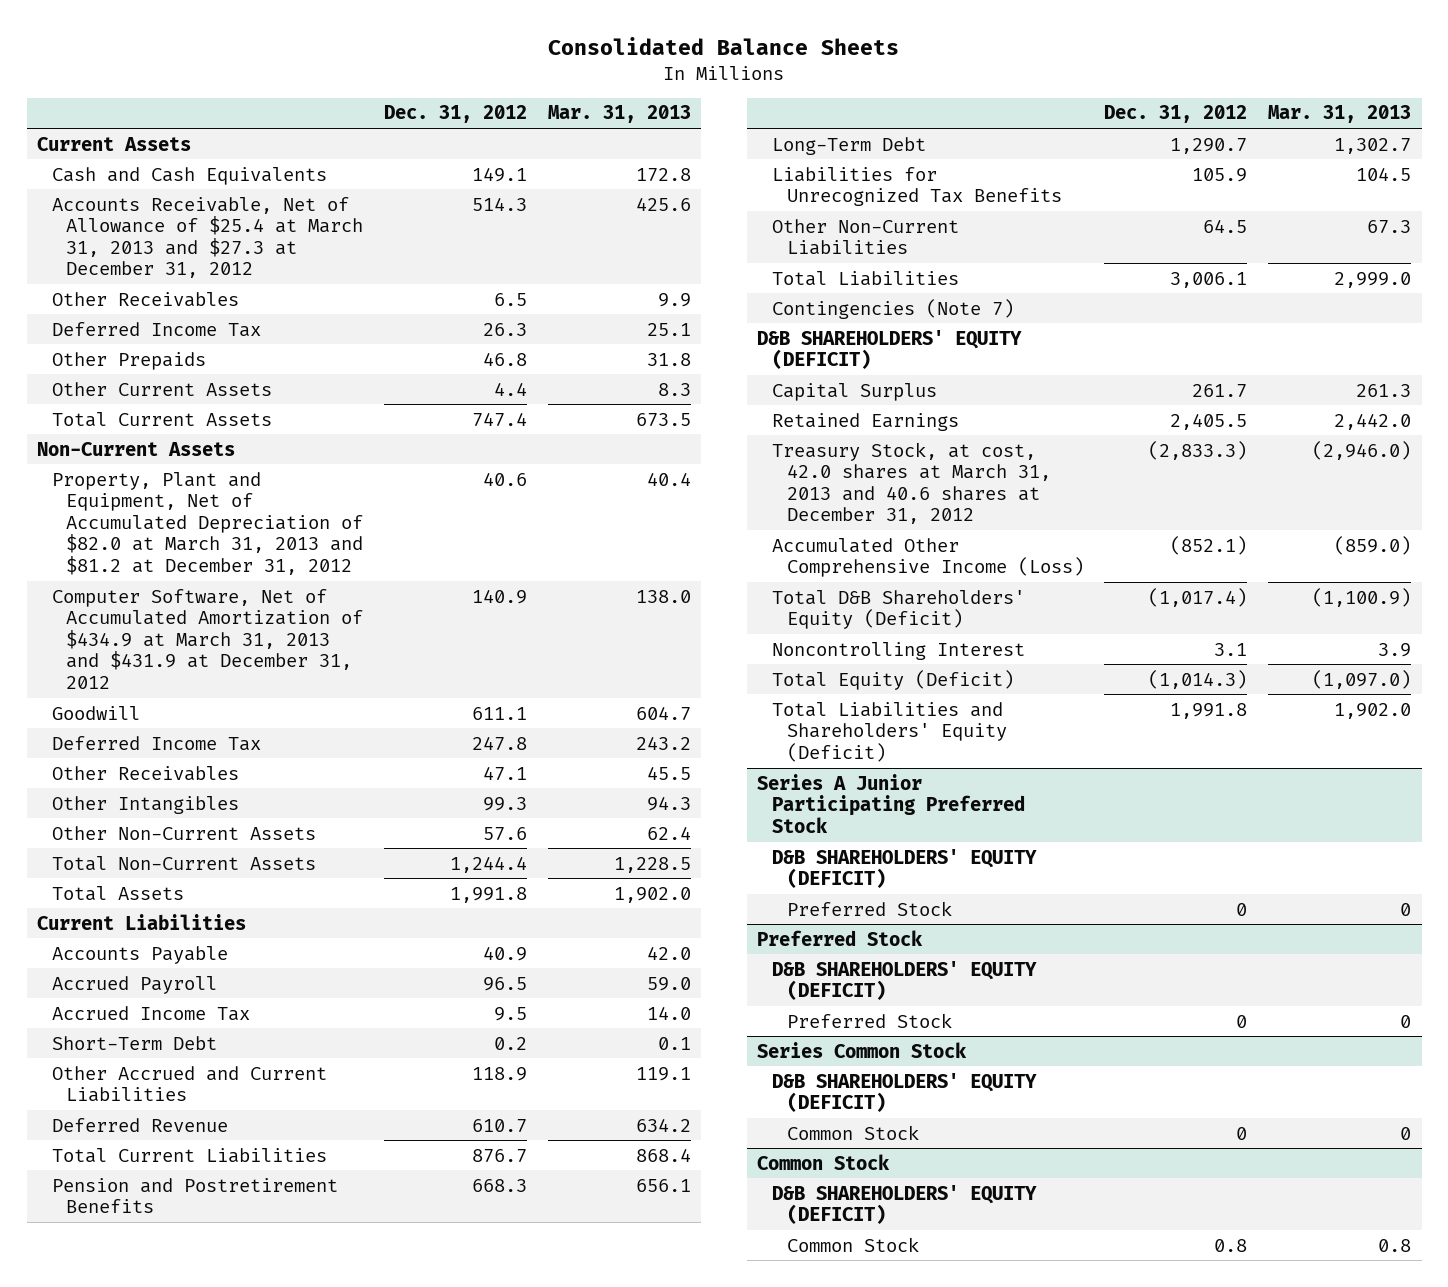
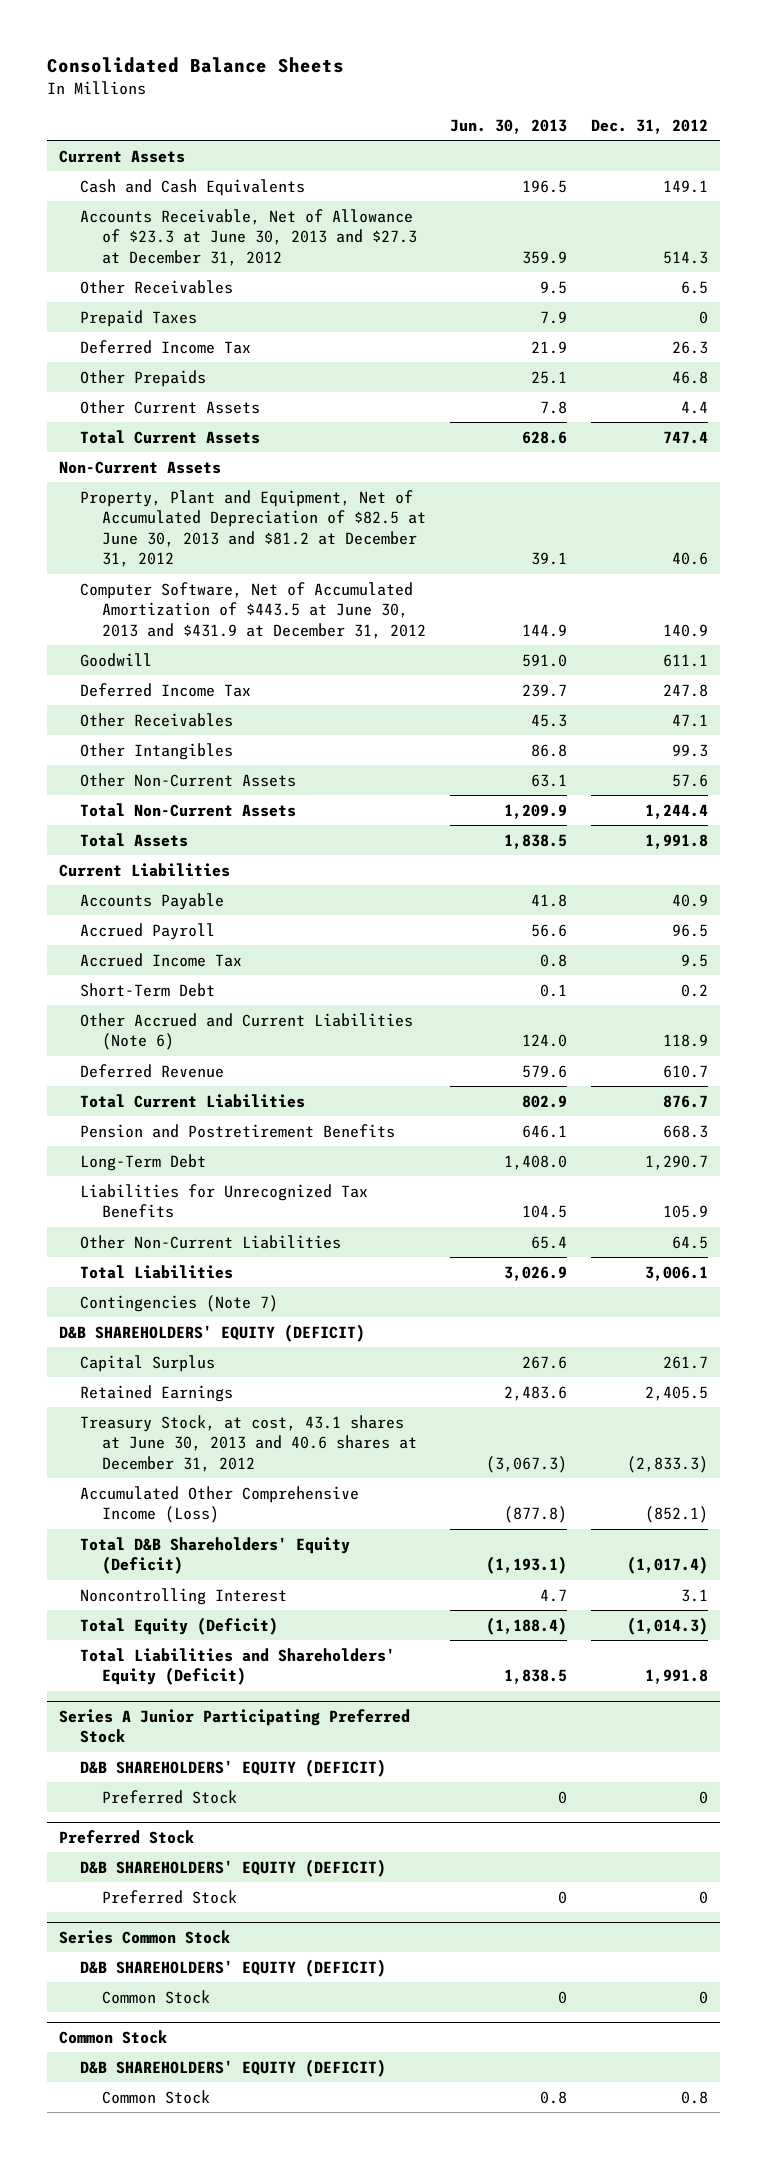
- | Dec. 31, 2012 | Mar. 31, 2013
+ | Jun. 30, 2013 | Dec. 31, 2012
- Accounts Receivable, Net of Allowance of $25.4 at March 31, 2013 and $27.3 at December 31, 2012 | 514.3 | 425.6
+ Accounts Receivable, Net of Allowance of $23.3 at June 30, 2013 and $27.3 at December 31, 2012 | 359.9 | 514.3
+ Prepaid Taxes | 7.9 | 0
- Property, Plant and Equipment, Net of Accumulated Depreciation of $82.0 at March 31, 2013 and $81.2 at December 31, 2012 | 40.6 | 40.4
- Computer Software, Net of Accumulated Amortization of $434.9 at March 31, 2013 and $431.9 at December 31, 2012 | 140.9 | 138.0
+ Property, Plant and Equipment, Net of Accumulated Depreciation of $82.5 at June 30, 2013 and $81.2 at December 31, 2012 | 39.1 | 40.6
+ Computer Software, Net of Accumulated Amortization of $443.5 at June 30, 2013 and $431.9 at December 31, 2012 | 144.9 | 140.9
- Other Accrued and Current Liabilities | 118.9 | 119.1
+ Other Accrued and Current Liabilities (Note 6) | 124.0 | 118.9
- Treasury Stock, at cost, 42.0 shares at March 31, 2013 and 40.6 shares at December 31, 2012 | (2,833.3) | (2,946.0)
+ Treasury Stock, at cost, 43.1 shares at June 30, 2013 and 40.6 shares at December 31, 2012 | (3,067.3) | (2,833.3)

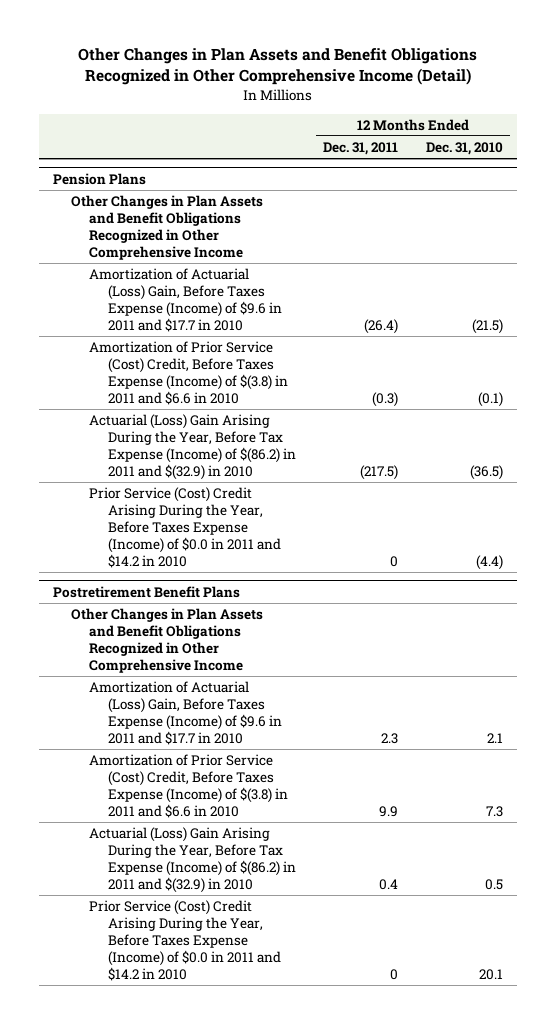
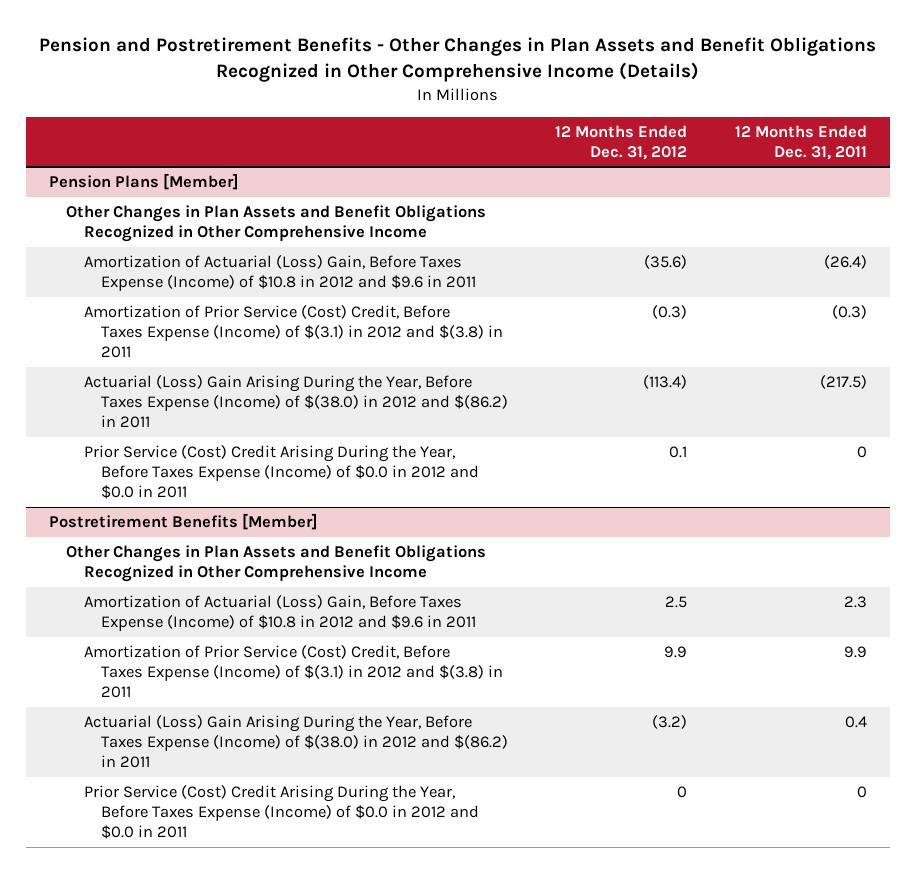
- Other Changes in Plan Assets and Benefit Obligations Recognized in Other Comprehensive Income (Detail)
+ Pension and Postretirement Benefits - Other Changes in Plan Assets and Benefit Obligations Recognized in Other Comprehensive Income (Details)
- | 12 Months Ended Dec. 31, 2011 | 12 Months Ended Dec. 31, 2010
+ | 12 Months Ended Dec. 31, 2012 | 12 Months Ended Dec. 31, 2011
- Pension Plans
+ Pension Plans [Member]
- Amortization of Actuarial (Loss) Gain, Before Taxes Expense (Income) of $9.6 in 2011 and $17.7 in 2010 | (26.4) | (21.5)
- Amortization of Prior Service (Cost) Credit, Before Taxes Expense (Income) of $(3.8) in 2011 and $6.6 in 2010 | (0.3) | (0.1)
- Actuarial (Loss) Gain Arising During the Year, Before Tax Expense (Income) of $(86.2) in 2011 and $(32.9) in 2010 | (217.5) | (36.5)
- Prior Service (Cost) Credit Arising During the Year, Before Taxes Expense (Income) of $0.0 in 2011 and $14.2 in 2010 | 0 | (4.4)
- Postretirement Benefit Plans
+ Amortization of Actuarial (Loss) Gain, Before Taxes Expense (Income) of $10.8 in 2012 and $9.6 in 2011 | (35.6) | (26.4)
+ Amortization of Prior Service (Cost) Credit, Before Taxes Expense (Income) of $(3.1) in 2012 and $(3.8) in 2011 | (0.3) | (0.3)
+ Actuarial (Loss) Gain Arising During the Year, Before Taxes Expense (Income) of $(38.0) in 2012 and $(86.2) in 2011 | (113.4) | (217.5)
+ Prior Service (Cost) Credit Arising During the Year, Before Taxes Expense (Income) of $0.0 in 2012 and $0.0 in 2011 | 0.1 | 0
+ Postretirement Benefits [Member]
- Amortization of Actuarial (Loss) Gain, Before Taxes Expense (Income) of $9.6 in 2011 and $17.7 in 2010 | 2.3 | 2.1
- Amortization of Prior Service (Cost) Credit, Before Taxes Expense (Income) of $(3.8) in 2011 and $6.6 in 2010 | 9.9 | 7.3
- Actuarial (Loss) Gain Arising During the Year, Before Tax Expense (Income) of $(86.2) in 2011 and $(32.9) in 2010 | 0.4 | 0.5
- Prior Service (Cost) Credit Arising During the Year, Before Taxes Expense (Income) of $0.0 in 2011 and $14.2 in 2010 | 0 | 20.1
+ Amortization of Actuarial (Loss) Gain, Before Taxes Expense (Income) of $10.8 in 2012 and $9.6 in 2011 | 2.5 | 2.3
+ Amortization of Prior Service (Cost) Credit, Before Taxes Expense (Income) of $(3.1) in 2012 and $(3.8) in 2011 | 9.9 | 9.9
+ Actuarial (Loss) Gain Arising During the Year, Before Taxes Expense (Income) of $(38.0) in 2012 and $(86.2) in 2011 | (3.2) | 0.4
+ Prior Service (Cost) Credit Arising During the Year, Before Taxes Expense (Income) of $0.0 in 2012 and $0.0 in 2011 | 0 | 0

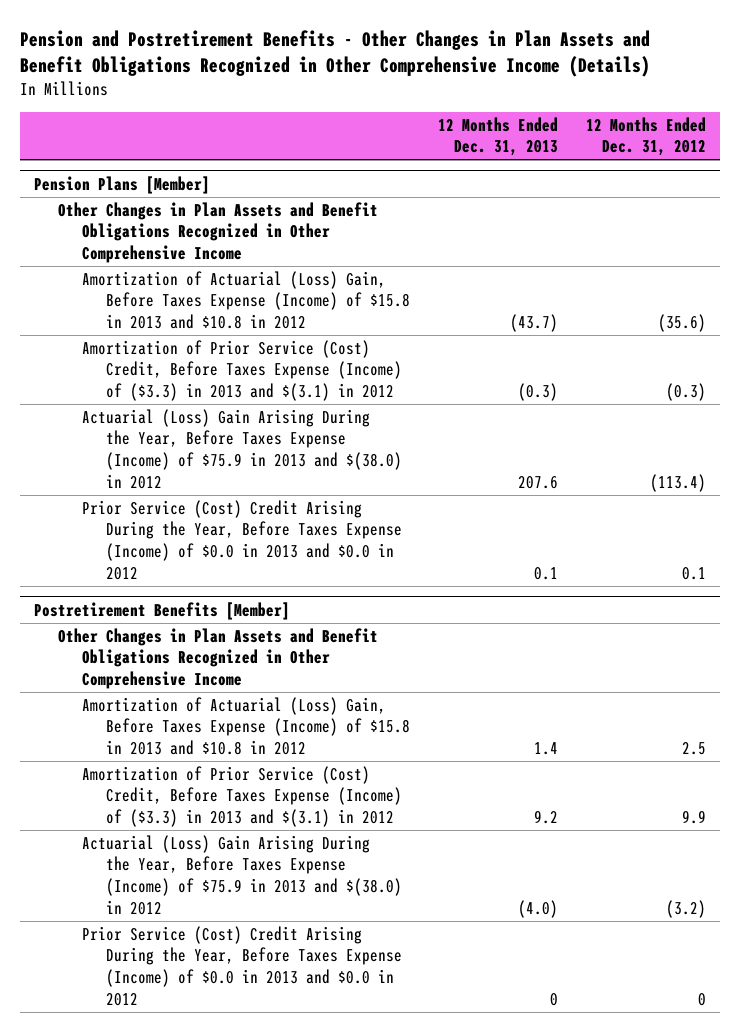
- | 12 Months Ended Dec. 31, 2012 | 12 Months Ended Dec. 31, 2011
+ | 12 Months Ended Dec. 31, 2013 | 12 Months Ended Dec. 31, 2012
@ Pension Plans [Member]
- Amortization of Actuarial (Loss) Gain, Before Taxes Expense (Income) of $10.8 in 2012 and $9.6 in 2011 | (35.6) | (26.4)
- Amortization of Prior Service (Cost) Credit, Before Taxes Expense (Income) of $(3.1) in 2012 and $(3.8) in 2011 | (0.3) | (0.3)
- Actuarial (Loss) Gain Arising During the Year, Before Taxes Expense (Income) of $(38.0) in 2012 and $(86.2) in 2011 | (113.4) | (217.5)
- Prior Service (Cost) Credit Arising During the Year, Before Taxes Expense (Income) of $0.0 in 2012 and $0.0 in 2011 | 0.1 | 0
+ Amortization of Actuarial (Loss) Gain, Before Taxes Expense (Income) of $15.8 in 2013 and $10.8 in 2012 | (43.7) | (35.6)
+ Amortization of Prior Service (Cost) Credit, Before Taxes Expense (Income) of ($3.3) in 2013 and $(3.1) in 2012 | (0.3) | (0.3)
+ Actuarial (Loss) Gain Arising During the Year, Before Taxes Expense (Income) of $75.9 in 2013 and $(38.0) in 2012 | 207.6 | (113.4)
+ Prior Service (Cost) Credit Arising During the Year, Before Taxes Expense (Income) of $0.0 in 2013 and $0.0 in 2012 | 0.1 | 0.1
@ Postretirement Benefits [Member]
- Amortization of Actuarial (Loss) Gain, Before Taxes Expense (Income) of $10.8 in 2012 and $9.6 in 2011 | 2.5 | 2.3
- Amortization of Prior Service (Cost) Credit, Before Taxes Expense (Income) of $(3.1) in 2012 and $(3.8) in 2011 | 9.9 | 9.9
- Actuarial (Loss) Gain Arising During the Year, Before Taxes Expense (Income) of $(38.0) in 2012 and $(86.2) in 2011 | (3.2) | 0.4
- Prior Service (Cost) Credit Arising During the Year, Before Taxes Expense (Income) of $0.0 in 2012 and $0.0 in 2011 | 0 | 0
+ Amortization of Actuarial (Loss) Gain, Before Taxes Expense (Income) of $15.8 in 2013 and $10.8 in 2012 | 1.4 | 2.5
+ Amortization of Prior Service (Cost) Credit, Before Taxes Expense (Income) of ($3.3) in 2013 and $(3.1) in 2012 | 9.2 | 9.9
+ Actuarial (Loss) Gain Arising During the Year, Before Taxes Expense (Income) of $75.9 in 2013 and $(38.0) in 2012 | (4.0) | (3.2)
+ Prior Service (Cost) Credit Arising During the Year, Before Taxes Expense (Income) of $0.0 in 2013 and $0.0 in 2012 | 0 | 0

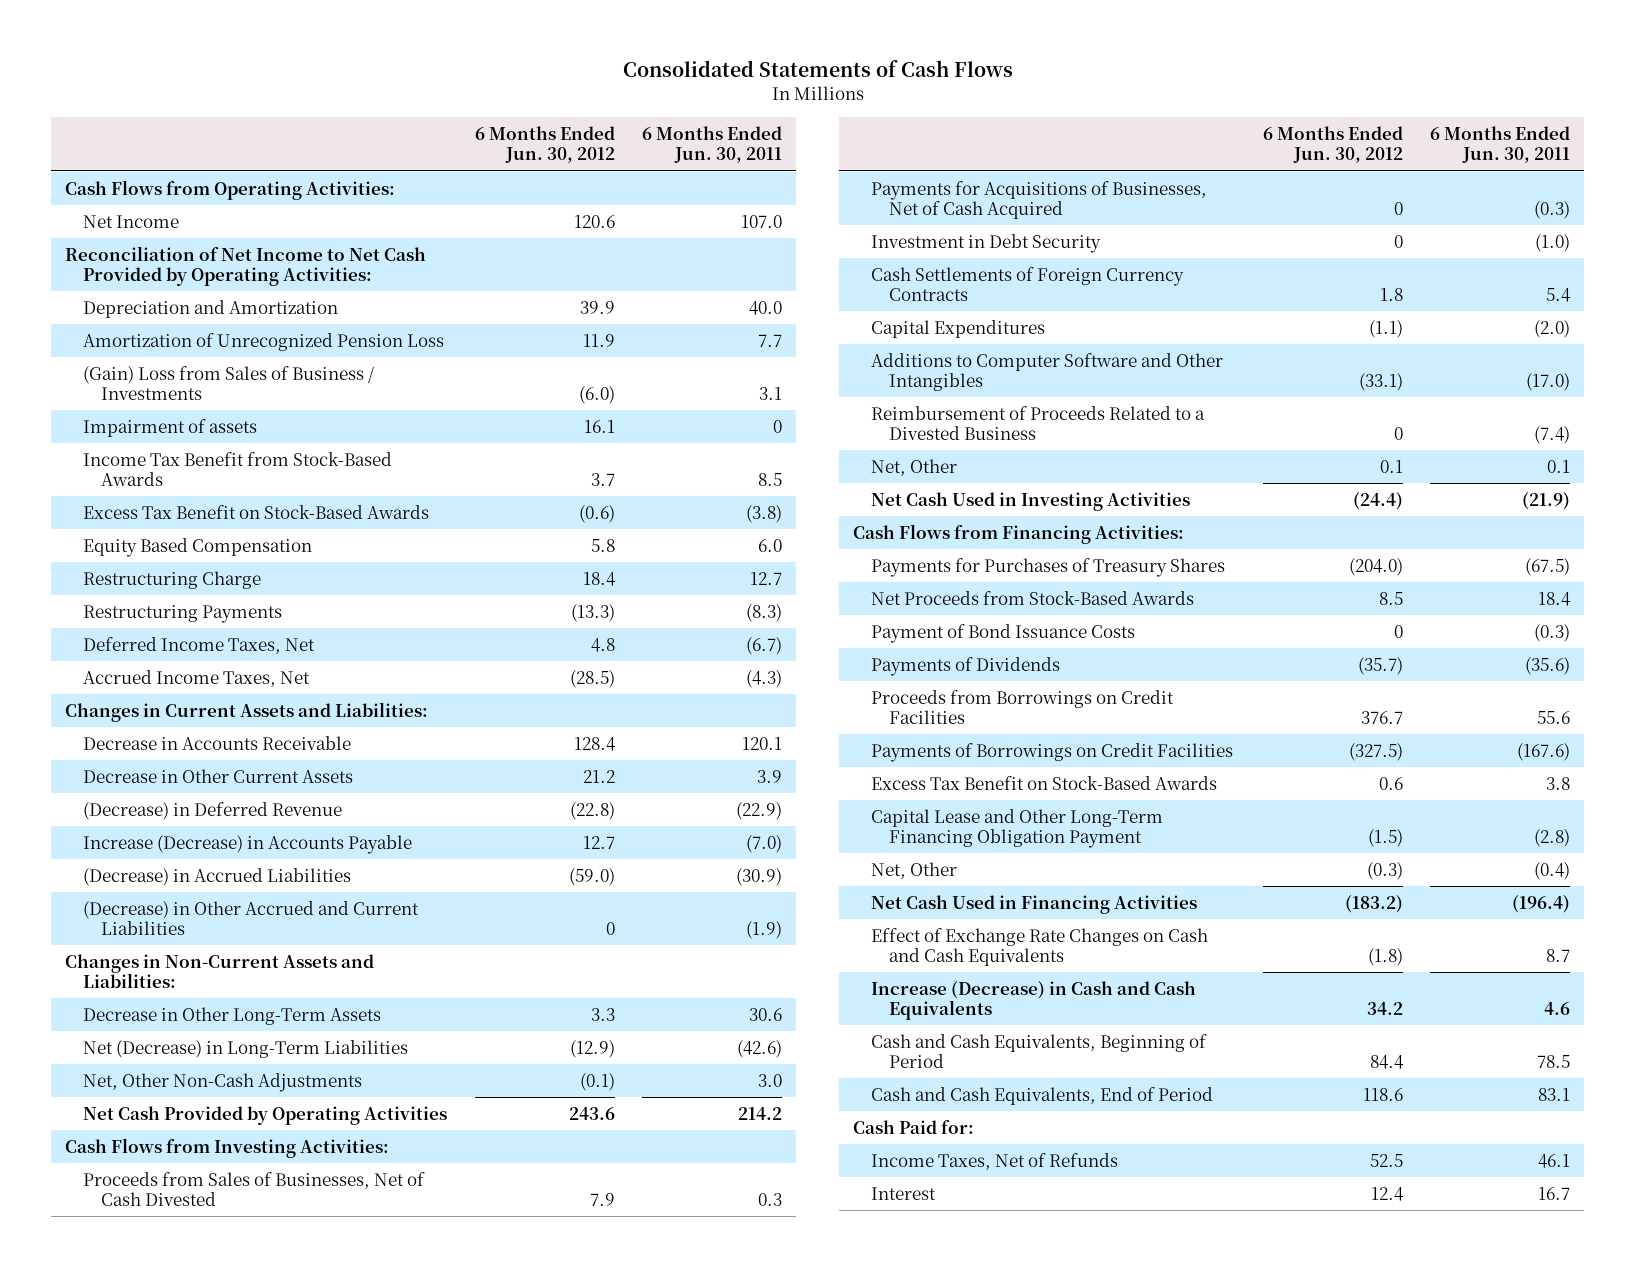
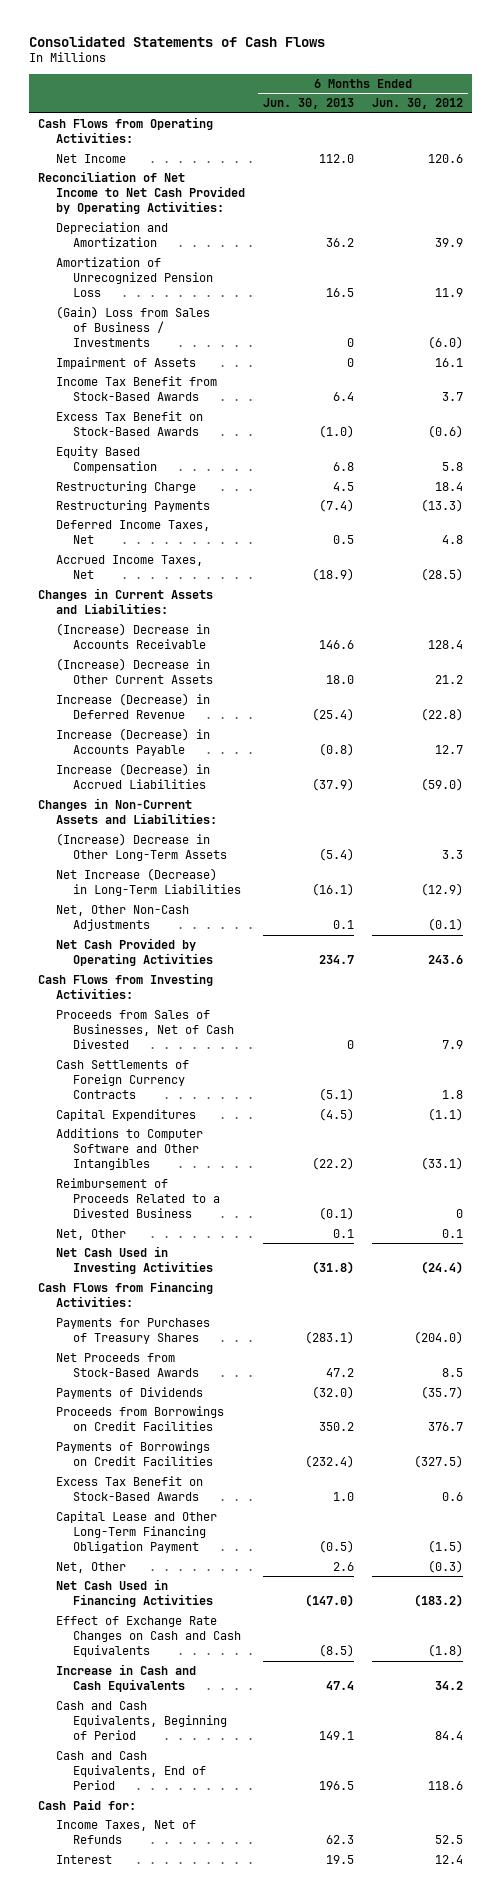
- | 6 Months Ended Jun. 30, 2012 | 6 Months Ended Jun. 30, 2011
+ | 6 Months Ended Jun. 30, 2013 | 6 Months Ended Jun. 30, 2012
- Impairment of assets | 16.1 | 0
+ Impairment of Assets | 0 | 16.1
- Decrease in Accounts Receivable | 128.4 | 120.1
- Decrease in Other Current Assets | 21.2 | 3.9
- (Decrease) in Deferred Revenue | (22.8) | (22.9)
+ (Increase) Decrease in Accounts Receivable | 146.6 | 128.4
+ (Increase) Decrease in Other Current Assets | 18.0 | 21.2
+ Increase (Decrease) in Deferred Revenue | (25.4) | (22.8)
- (Decrease) in Accrued Liabilities | (59.0) | (30.9)
- (Decrease) in Other Accrued and Current Liabilities | 0 | (1.9)
+ Increase (Decrease) in Accrued Liabilities | (37.9) | (59.0)
- Decrease in Other Long-Term Assets | 3.3 | 30.6
- Net (Decrease) in Long-Term Liabilities | (12.9) | (42.6)
+ (Increase) Decrease in Other Long-Term Assets | (5.4) | 3.3
+ Net Increase (Decrease) in Long-Term Liabilities | (16.1) | (12.9)
- Payments for Acquisitions of Businesses, Net of Cash Acquired | 0 | (0.3)
- Investment in Debt Security | 0 | (1.0)
- Payment of Bond Issuance Costs | 0 | (0.3)
- Increase (Decrease) in Cash and Cash Equivalents | 34.2 | 4.6
+ Increase in Cash and Cash Equivalents | 47.4 | 34.2

